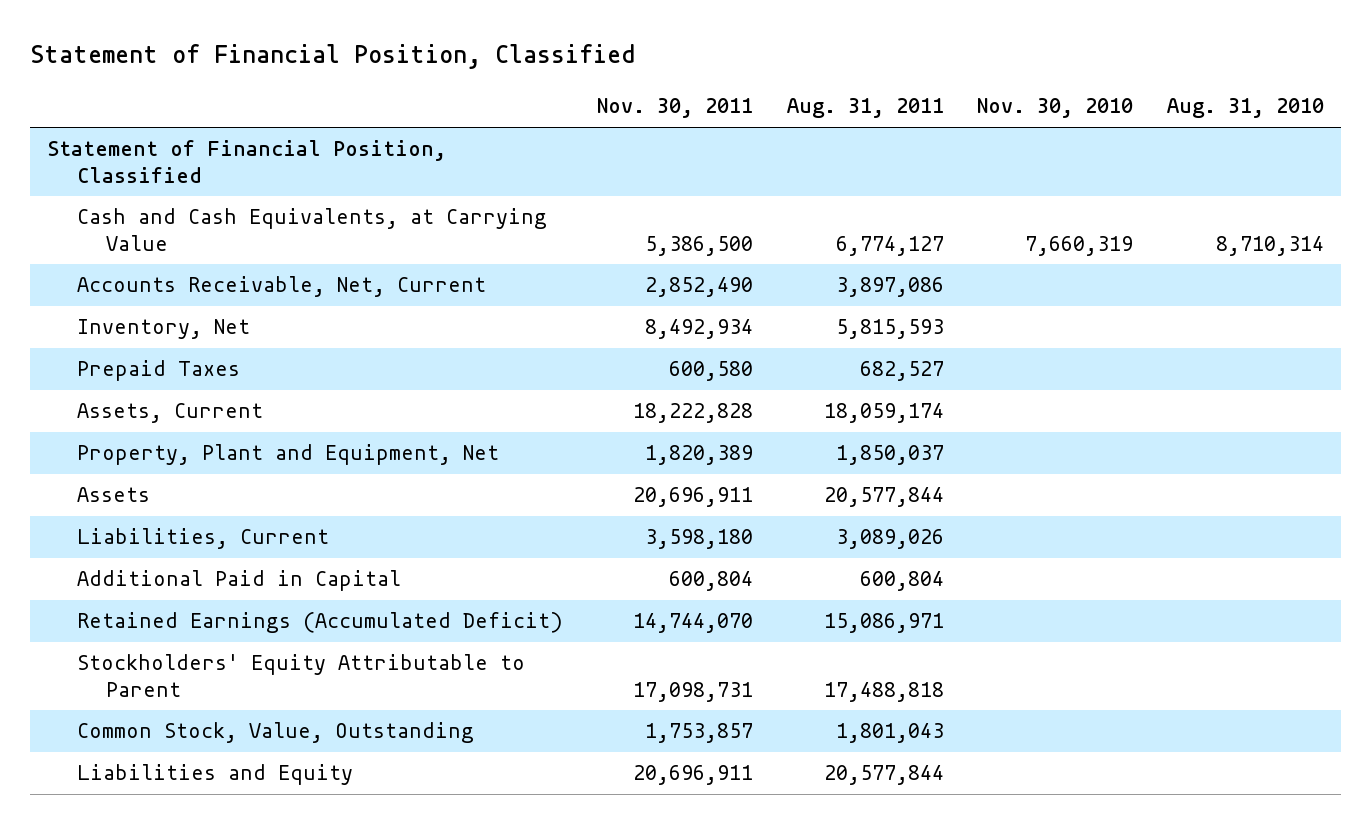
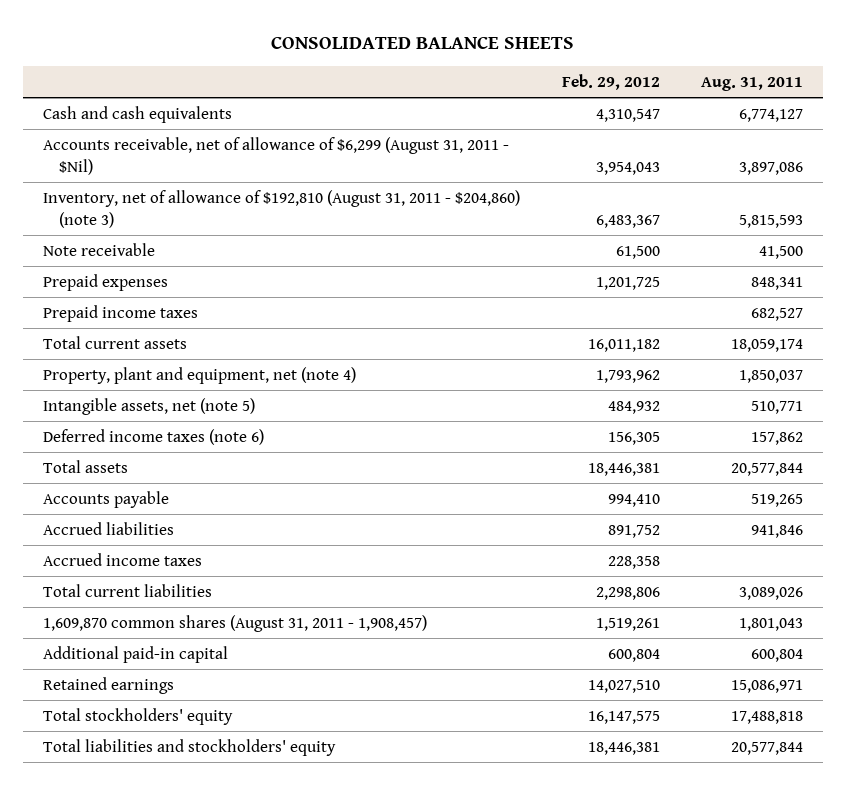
- Statement of Financial Position, Classified
+ CONSOLIDATED BALANCE SHEETS
- | Nov. 30, 2011 | Aug. 31, 2011 | Nov. 30, 2010 | Aug. 31, 2010
+ | Feb. 29, 2012 | Aug. 31, 2011
- Statement of Financial Position, Classified
- Cash and Cash Equivalents, at Carrying Value | 5,386,500 | 6,774,127 | 7,660,319 | 8,710,314
- Accounts Receivable, Net, Current | 2,852,490 | 3,897,086 | |
- Inventory, Net | 8,492,934 | 5,815,593 | |
- Prepaid Taxes | 600,580 | 682,527 | |
- Assets, Current | 18,222,828 | 18,059,174 | |
- Property, Plant and Equipment, Net | 1,820,389 | 1,850,037 | |
- Assets | 20,696,911 | 20,577,844 | |
- Liabilities, Current | 3,598,180 | 3,089,026 | |
- Additional Paid in Capital | 600,804 | 600,804 | |
- Retained Earnings (Accumulated Deficit) | 14,744,070 | 15,086,971 | |
- Stockholders' Equity Attributable to Parent | 17,098,731 | 17,488,818 | |
- Common Stock, Value, Outstanding | 1,753,857 | 1,801,043 | |
- Liabilities and Equity | 20,696,911 | 20,577,844 | |
+ Cash and cash equivalents | 4,310,547 | 6,774,127
+ Accounts receivable, net of allowance of $6,299 (August 31, 2011 - $Nil) | 3,954,043 | 3,897,086
+ Inventory, net of allowance of $192,810 (August 31, 2011 - $204,860) (note 3) | 6,483,367 | 5,815,593
+ Note receivable | 61,500 | 41,500
+ Prepaid expenses | 1,201,725 | 848,341
+ Prepaid income taxes | | 682,527
+ Total current assets | 16,011,182 | 18,059,174
+ Property, plant and equipment, net (note 4) | 1,793,962 | 1,850,037
+ Intangible assets, net (note 5) | 484,932 | 510,771
+ Deferred income taxes (note 6) | 156,305 | 157,862
+ Total assets | 18,446,381 | 20,577,844
+ Accounts payable | 994,410 | 519,265
+ Accrued liabilities | 891,752 | 941,846
+ Accrued income taxes | 228,358 |
+ Total current liabilities | 2,298,806 | 3,089,026
+ 1,609,870 common shares (August 31, 2011 - 1,908,457) | 1,519,261 | 1,801,043
+ Additional paid-in capital | 600,804 | 600,804
+ Retained earnings | 14,027,510 | 15,086,971
+ Total stockholders' equity | 16,147,575 | 17,488,818
+ Total liabilities and stockholders' equity | 18,446,381 | 20,577,844

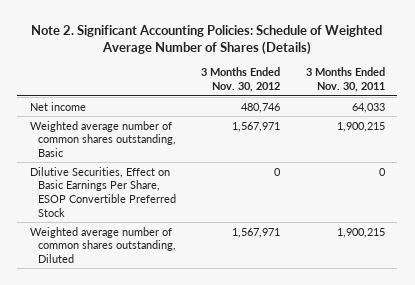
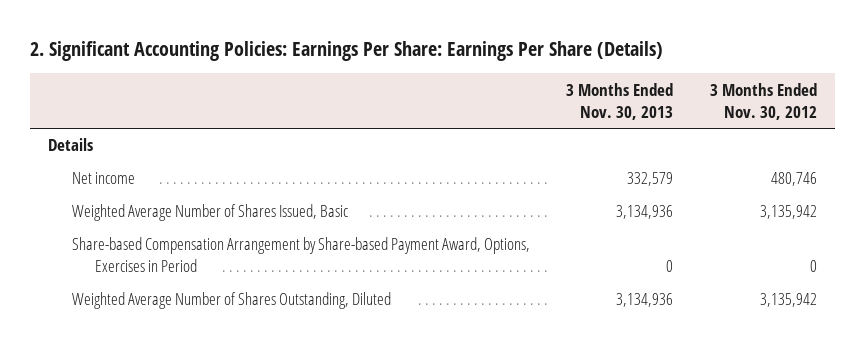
- Note 2. Significant Accounting Policies: Schedule of Weighted Average Number of Shares (Details)
+ 2. Significant Accounting Policies: Earnings Per Share: Earnings Per Share (Details)
- | 3 Months Ended Nov. 30, 2012 | 3 Months Ended Nov. 30, 2011
+ | 3 Months Ended Nov. 30, 2013 | 3 Months Ended Nov. 30, 2012
+ Details
- Weighted average number of common shares outstanding, Basic | 1,567,971 | 1,900,215
- Dilutive Securities, Effect on Basic Earnings Per Share, ESOP Convertible Preferred Stock | 0 | 0
- Weighted average number of common shares outstanding, Diluted | 1,567,971 | 1,900,215
+ Weighted Average Number of Shares Issued, Basic | 3,134,936 | 3,135,942
+ Share-based Compensation Arrangement by Share-based Payment Award, Options, Exercises in Period | 0 | 0
+ Weighted Average Number of Shares Outstanding, Diluted | 3,134,936 | 3,135,942

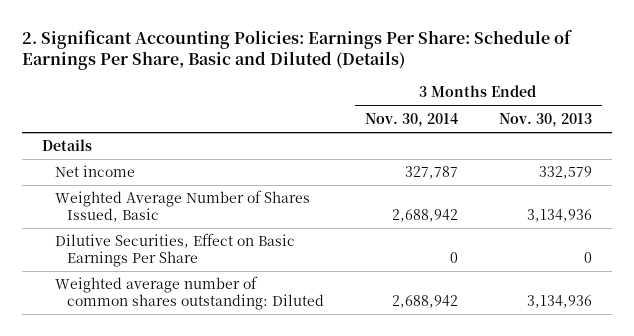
- 2. Significant Accounting Policies: Earnings Per Share: Earnings Per Share (Details)
+ 2. Significant Accounting Policies: Earnings Per Share: Schedule of Earnings Per Share, Basic and Diluted (Details)
- | 3 Months Ended Nov. 30, 2013 | 3 Months Ended Nov. 30, 2012
+ | 3 Months Ended Nov. 30, 2014 | 3 Months Ended Nov. 30, 2013
- Share-based Compensation Arrangement by Share-based Payment Award, Options, Exercises in Period | 0 | 0
- Weighted Average Number of Shares Outstanding, Diluted | 3,134,936 | 3,135,942
+ Dilutive Securities, Effect on Basic Earnings Per Share | 0 | 0
+ Weighted average number of common shares outstanding: Diluted | 2,688,942 | 3,134,936

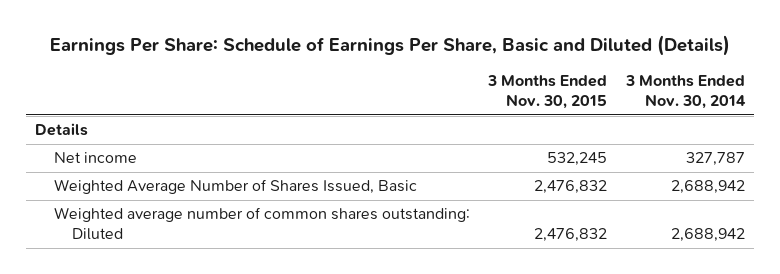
- 2. Significant Accounting Policies: Earnings Per Share: Schedule of Earnings Per Share, Basic and Diluted (Details)
+ Earnings Per Share: Schedule of Earnings Per Share, Basic and Diluted (Details)
- | 3 Months Ended Nov. 30, 2014 | 3 Months Ended Nov. 30, 2013
+ | 3 Months Ended Nov. 30, 2015 | 3 Months Ended Nov. 30, 2014
- Dilutive Securities, Effect on Basic Earnings Per Share | 0 | 0

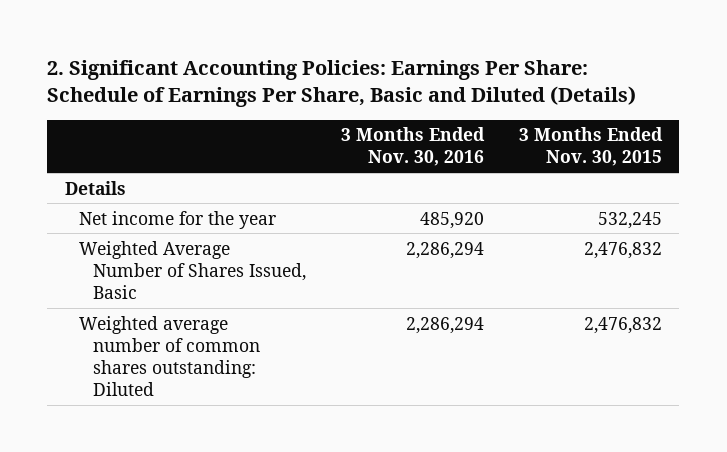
- Earnings Per Share: Schedule of Earnings Per Share, Basic and Diluted (Details)
+ 2. Significant Accounting Policies: Earnings Per Share: Schedule of Earnings Per Share, Basic and Diluted (Details)
- | 3 Months Ended Nov. 30, 2015 | 3 Months Ended Nov. 30, 2014
+ | 3 Months Ended Nov. 30, 2016 | 3 Months Ended Nov. 30, 2015
- Net income | 532,245 | 327,787
+ Net income for the year | 485,920 | 532,245

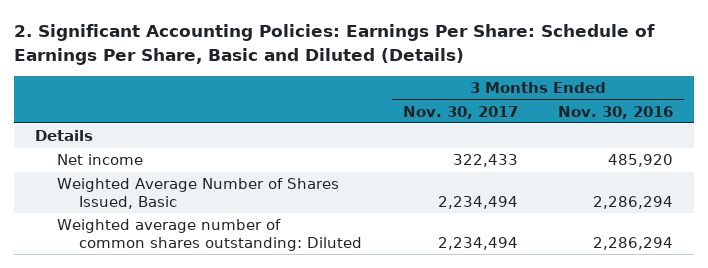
- | 3 Months Ended Nov. 30, 2016 | 3 Months Ended Nov. 30, 2015
+ | 3 Months Ended Nov. 30, 2017 | 3 Months Ended Nov. 30, 2016
- Net income for the year | 485,920 | 532,245
+ Net income | 322,433 | 485,920

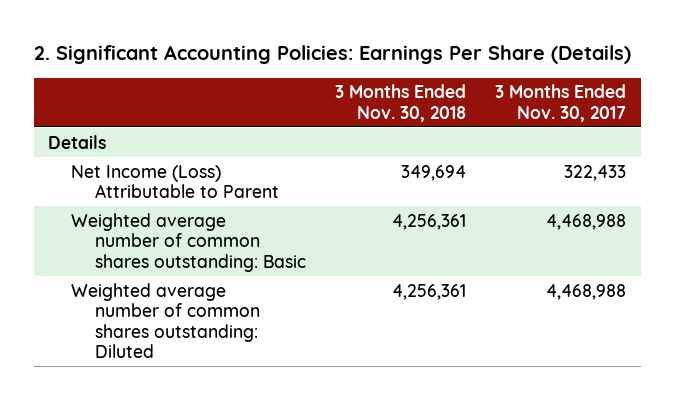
- 2. Significant Accounting Policies: Earnings Per Share: Schedule of Earnings Per Share, Basic and Diluted (Details)
+ 2. Significant Accounting Policies: Earnings Per Share (Details)
- | 3 Months Ended Nov. 30, 2017 | 3 Months Ended Nov. 30, 2016
+ | 3 Months Ended Nov. 30, 2018 | 3 Months Ended Nov. 30, 2017
- Net income | 322,433 | 485,920
- Weighted Average Number of Shares Issued, Basic | 2,234,494 | 2,286,294
- Weighted average number of common shares outstanding: Diluted | 2,234,494 | 2,286,294
+ Net Income (Loss) Attributable to Parent | 349,694 | 322,433
+ Weighted average number of common shares outstanding: Basic | 4,256,361 | 4,468,988
+ Weighted average number of common shares outstanding: Diluted | 4,256,361 | 4,468,988

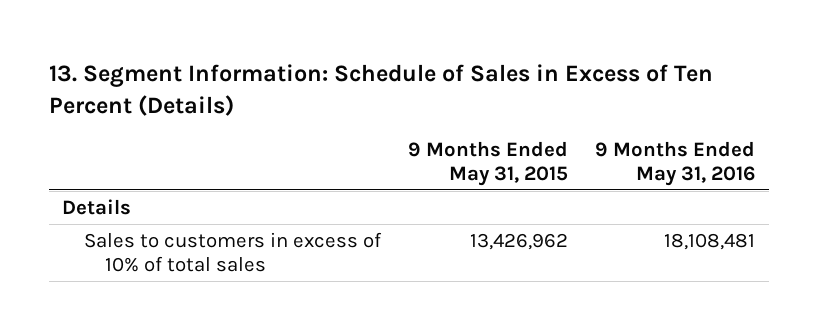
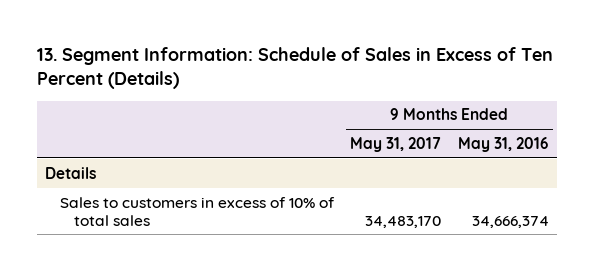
- | 9 Months Ended May 31, 2015 | 9 Months Ended May 31, 2016
+ | 9 Months Ended May 31, 2017 | 9 Months Ended May 31, 2016
- Sales to customers in excess of 10% of total sales | 13,426,962 | 18,108,481
+ Sales to customers in excess of 10% of total sales | 34,483,170 | 34,666,374

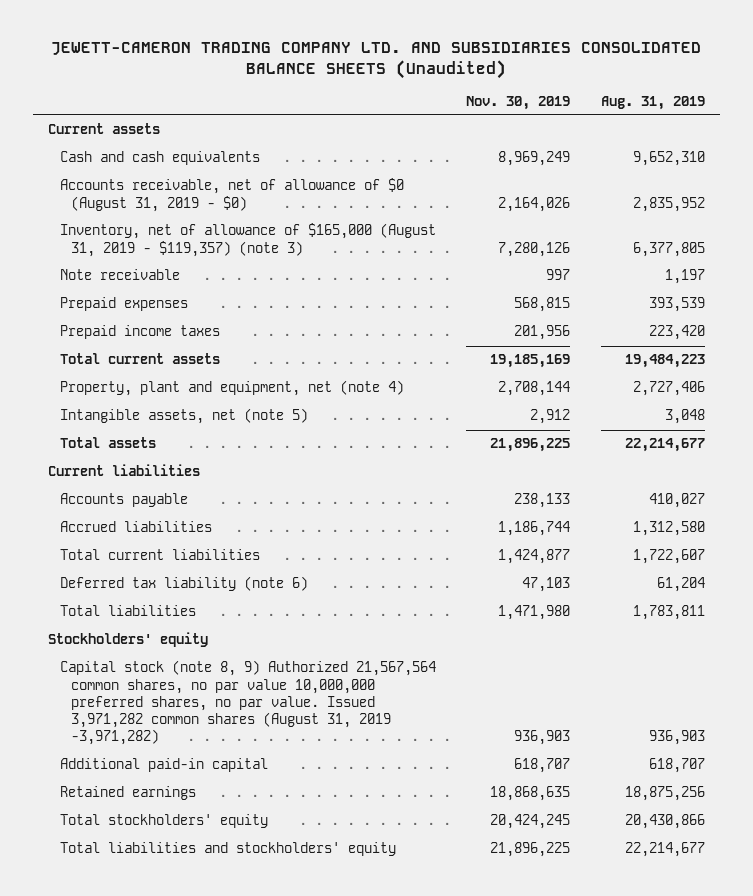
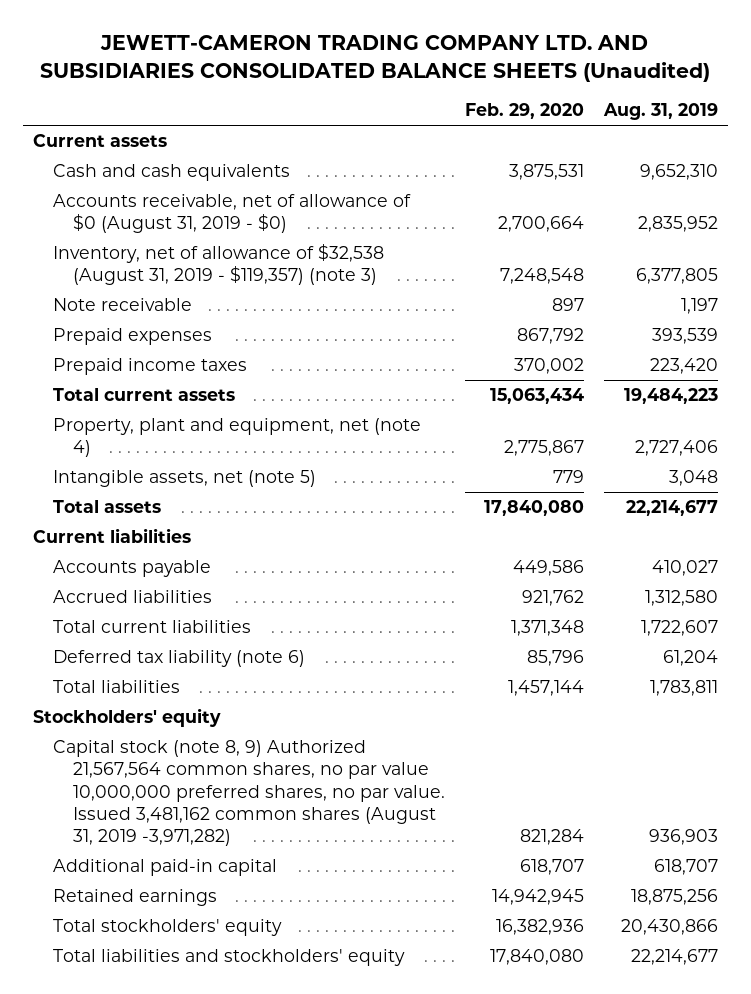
- | Nov. 30, 2019 | Aug. 31, 2019
+ | Feb. 29, 2020 | Aug. 31, 2019
- Inventory, net of allowance of $165,000 (August 31, 2019 - $119,357) (note 3) | 7,280,126 | 6,377,805
+ Inventory, net of allowance of $32,538 (August 31, 2019 - $119,357) (note 3) | 7,248,548 | 6,377,805
- Capital stock (note 8, 9) Authorized 21,567,564 common shares, no par value 10,000,000 preferred shares, no par value. Issued 3,971,282 common shares (August 31, 2019 -3,971,282) | 936,903 | 936,903
+ Capital stock (note 8, 9) Authorized 21,567,564 common shares, no par value 10,000,000 preferred shares, no par value. Issued 3,481,162 common shares (August 31, 2019 -3,971,282) | 821,284 | 936,903

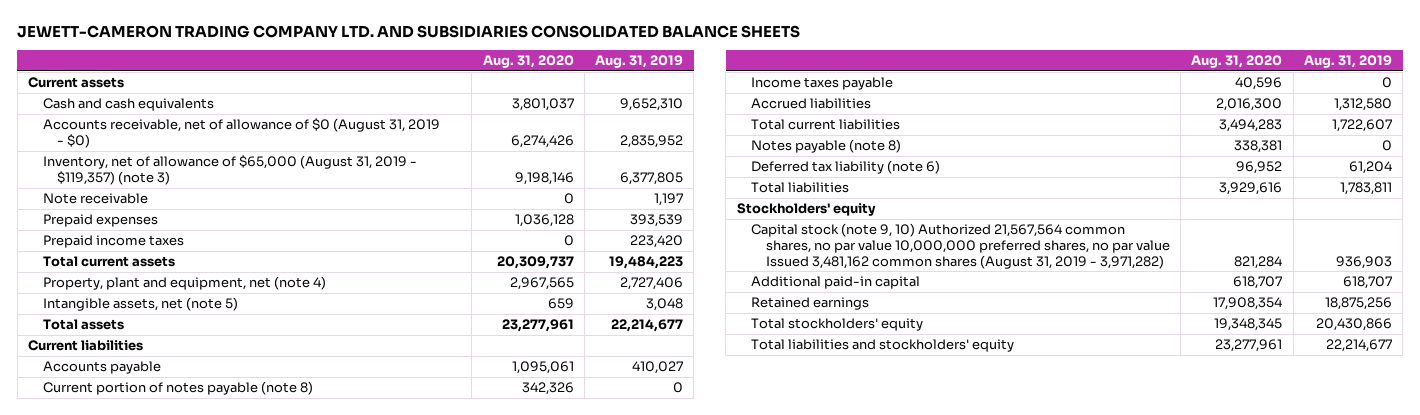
- JEWETT-CAMERON TRADING COMPANY LTD. AND SUBSIDIARIES CONSOLIDATED BALANCE SHEETS (Unaudited)
+ JEWETT-CAMERON TRADING COMPANY LTD. AND SUBSIDIARIES CONSOLIDATED BALANCE SHEETS
- | Feb. 29, 2020 | Aug. 31, 2019
+ | Aug. 31, 2020 | Aug. 31, 2019
- Inventory, net of allowance of $32,538 (August 31, 2019 - $119,357) (note 3) | 7,248,548 | 6,377,805
+ Inventory, net of allowance of $65,000 (August 31, 2019 - $119,357) (note 3) | 9,198,146 | 6,377,805
+ Current portion of notes payable (note 8) | 342,326 | 0
+ Income taxes payable | 40,596 | 0
+ Notes payable (note 8) | 338,381 | 0
- Capital stock (note 8, 9) Authorized 21,567,564 common shares, no par value 10,000,000 preferred shares, no par value. Issued 3,481,162 common shares (August 31, 2019 -3,971,282) | 821,284 | 936,903
+ Capital stock (note 9, 10) Authorized 21,567,564 common shares, no par value 10,000,000 preferred shares, no par value Issued 3,481,162 common shares (August 31, 2019 - 3,971,282) | 821,284 | 936,903

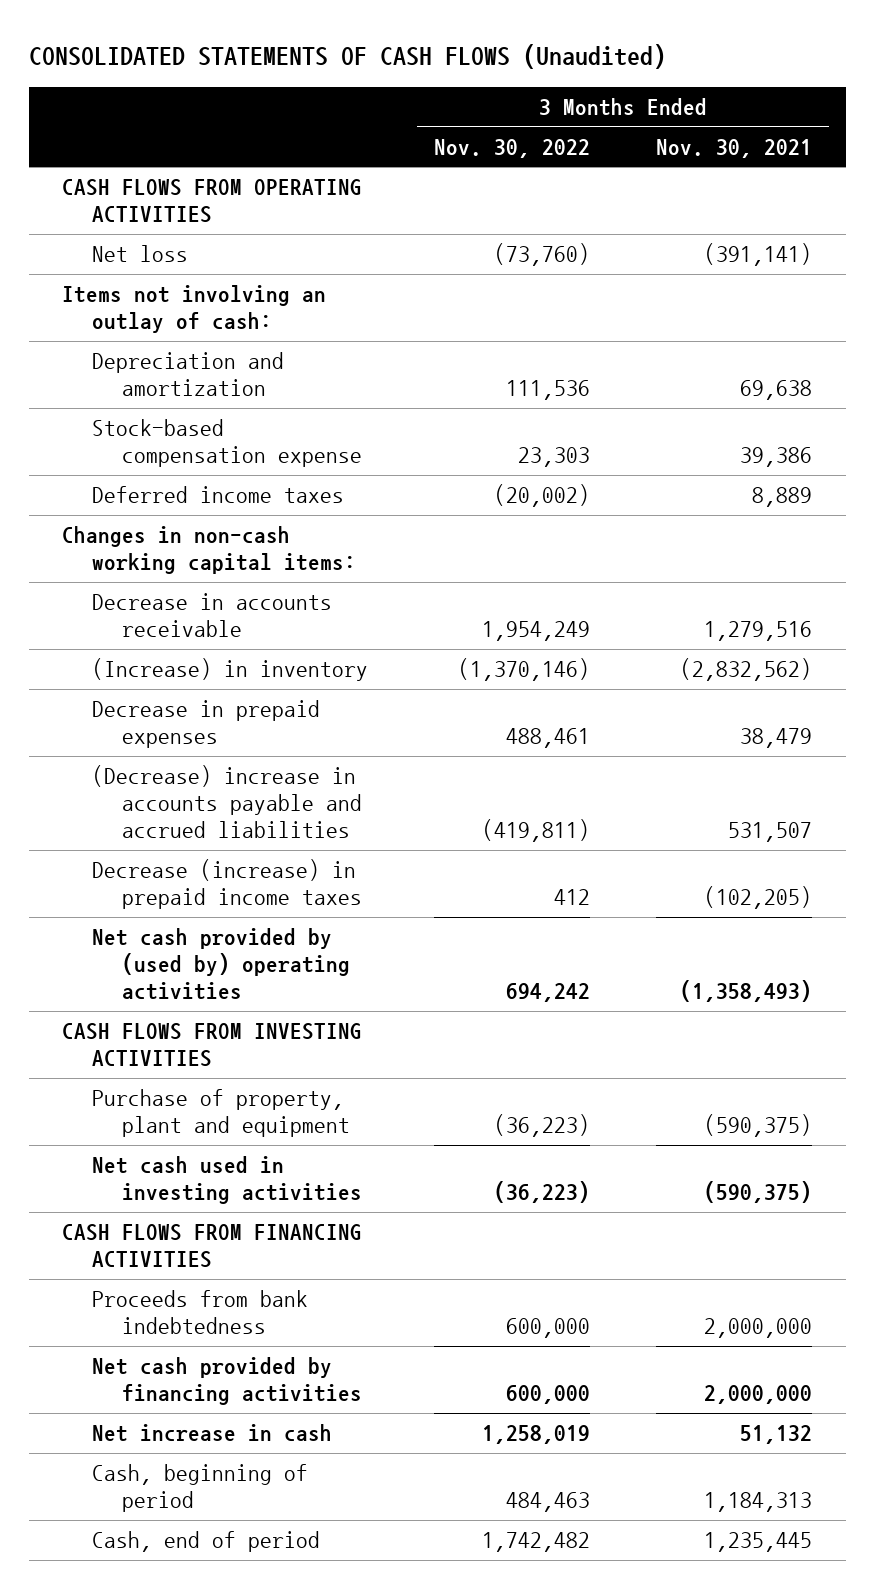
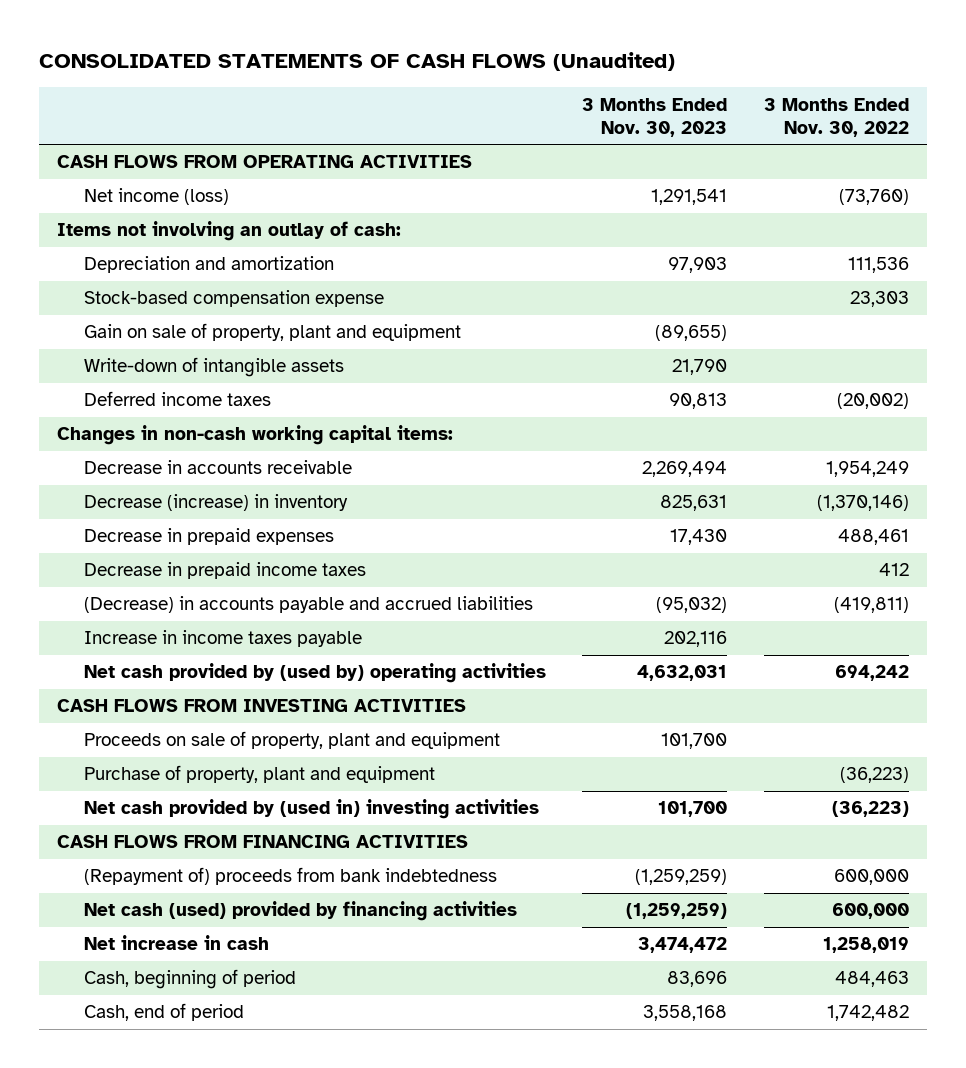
- | 3 Months Ended Nov. 30, 2022 | 3 Months Ended Nov. 30, 2021
+ | 3 Months Ended Nov. 30, 2023 | 3 Months Ended Nov. 30, 2022
- Net loss | (73,760) | (391,141)
+ Net income (loss) | 1,291,541 | (73,760)
+ Gain on sale of property, plant and equipment | (89,655) |
+ Write-down of intangible assets | 21,790 |
- (Increase) in inventory | (1,370,146) | (2,832,562)
+ Decrease (increase) in inventory | 825,631 | (1,370,146)
- (Decrease) increase in accounts payable and accrued liabilities | (419,811) | 531,507
- Decrease (increase) in prepaid income taxes | 412 | (102,205)
+ Decrease in prepaid income taxes | | 412
+ (Decrease) in accounts payable and accrued liabilities | (95,032) | (419,811)
+ Increase in income taxes payable | 202,116 |
+ Proceeds on sale of property, plant and equipment | 101,700 |
- Net cash used in investing activities | (36,223) | (590,375)
+ Net cash provided by (used in) investing activities | 101,700 | (36,223)
- Proceeds from bank indebtedness | 600,000 | 2,000,000
- Net cash provided by financing activities | 600,000 | 2,000,000
+ (Repayment of) proceeds from bank indebtedness | (1,259,259) | 600,000
+ Net cash (used) provided by financing activities | (1,259,259) | 600,000

